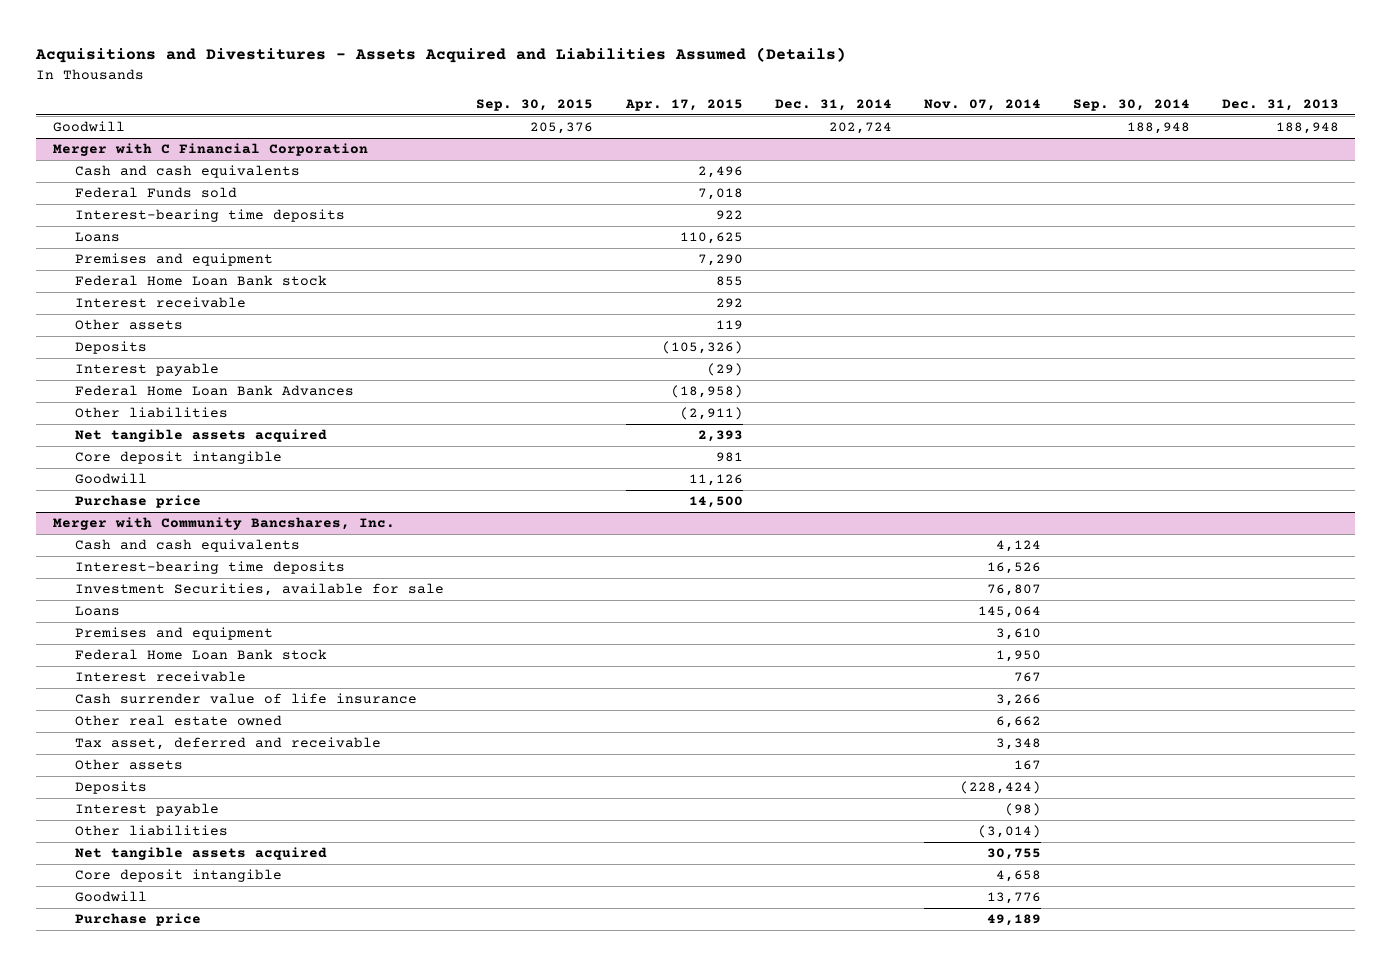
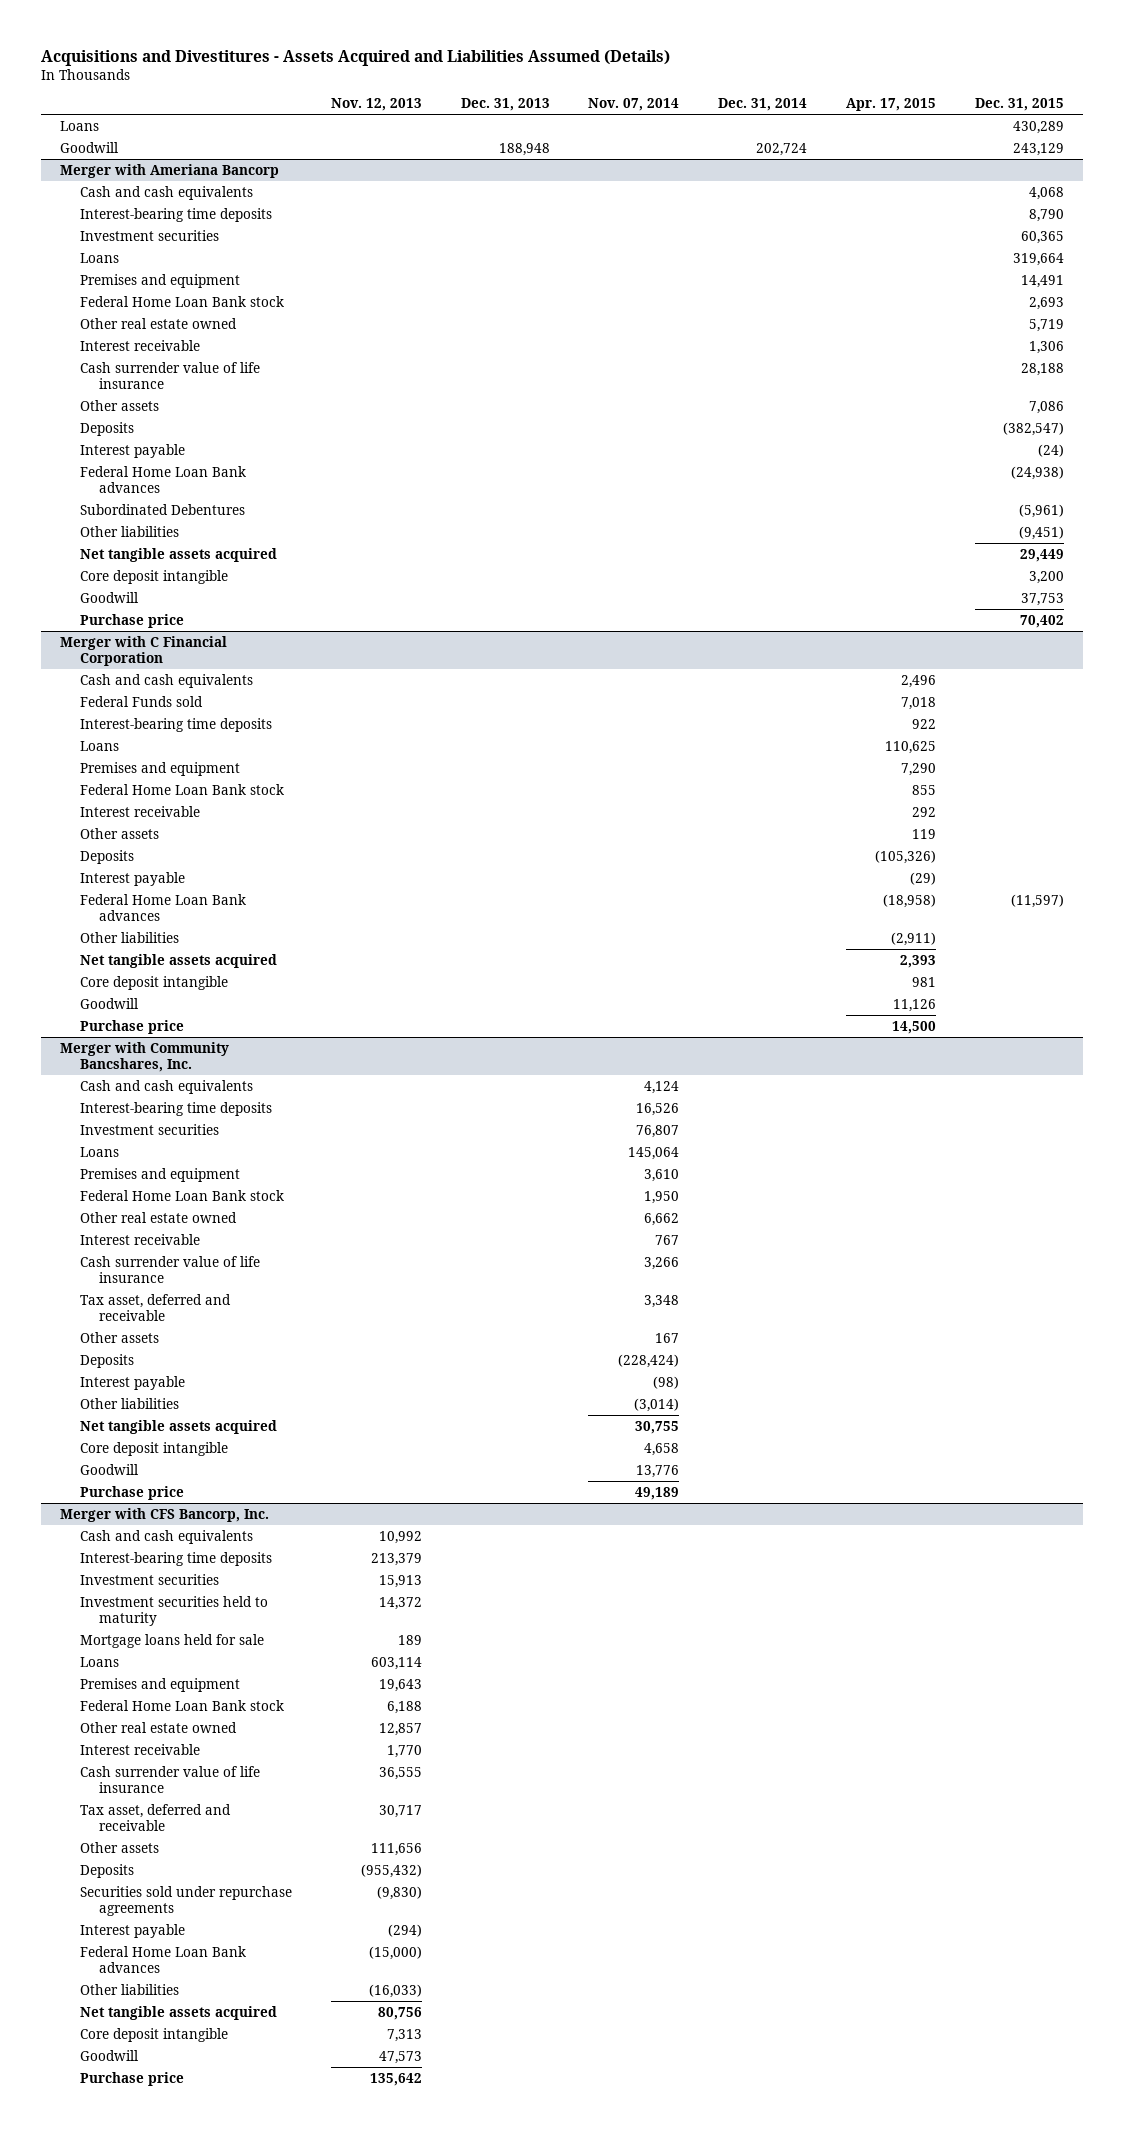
- | Sep. 30, 2015 | Apr. 17, 2015 | Dec. 31, 2014 | Nov. 07, 2014 | Sep. 30, 2014 | Dec. 31, 2013
+ | Nov. 12, 2013 | Dec. 31, 2013 | Nov. 07, 2014 | Dec. 31, 2014 | Apr. 17, 2015 | Dec. 31, 2015
+ Loans | | | | | | 430,289
+ Merger with Ameriana Bancorp
+ Cash and cash equivalents | | | | | | 4,068
+ Interest-bearing time deposits | | | | | | 8,790
+ Investment securities | | | | | | 60,365
+ Loans | | | | | | 319,664
+ Premises and equipment | | | | | | 14,491
+ Federal Home Loan Bank stock | | | | | | 2,693
+ Other real estate owned | | | | | | 5,719
+ Interest receivable | | | | | | 1,306
+ Cash surrender value of life insurance | | | | | | 28,188
+ Other assets | | | | | | 7,086
+ Deposits | | | | | | (382,547)
+ Interest payable | | | | | | (24)
+ Federal Home Loan Bank advances | | | | | | (24,938)
+ Subordinated Debentures | | | | | | (5,961)
+ Other liabilities | | | | | | (9,451)
+ Net tangible assets acquired | | | | | | 29,449
+ Core deposit intangible | | | | | | 3,200
+ Goodwill | | | | | | 37,753
+ Purchase price | | | | | | 70,402
@ Merger with C Financial Corporation
- Federal Home Loan Bank Advances | | (18,958) | | | |
+ Federal Home Loan Bank advances | | | | | (18,958) | (11,597)
@ Merger with Community Bancshares, Inc.
- Investment Securities, available for sale | | | | 76,807 | |
+ Investment securities | | | 76,807 | | |
moved up: Other real estate owned | | | 6,662 | | |
+ Merger with CFS Bancorp, Inc.
+ Cash and cash equivalents | 10,992 | | | | |
+ Interest-bearing time deposits | 213,379 | | | | |
+ Investment securities | 15,913 | | | | |
+ Investment securities held to maturity | 14,372 | | | | |
+ Mortgage loans held for sale | 189 | | | | |
+ Loans | 603,114 | | | | |
+ Premises and equipment | 19,643 | | | | |
+ Federal Home Loan Bank stock | 6,188 | | | | |
+ Other real estate owned | 12,857 | | | | |
+ Interest receivable | 1,770 | | | | |
+ Cash surrender value of life insurance | 36,555 | | | | |
+ Tax asset, deferred and receivable | 30,717 | | | | |
+ Other assets | 111,656 | | | | |
+ Deposits | (955,432) | | | | |
+ Securities sold under repurchase agreements | (9,830) | | | | |
+ Interest payable | (294) | | | | |
+ Federal Home Loan Bank advances | (15,000) | | | | |
+ Other liabilities | (16,033) | | | | |
+ Net tangible assets acquired | 80,756 | | | | |
+ Core deposit intangible | 7,313 | | | | |
+ Goodwill | 47,573 | | | | |
+ Purchase price | 135,642 | | | | |

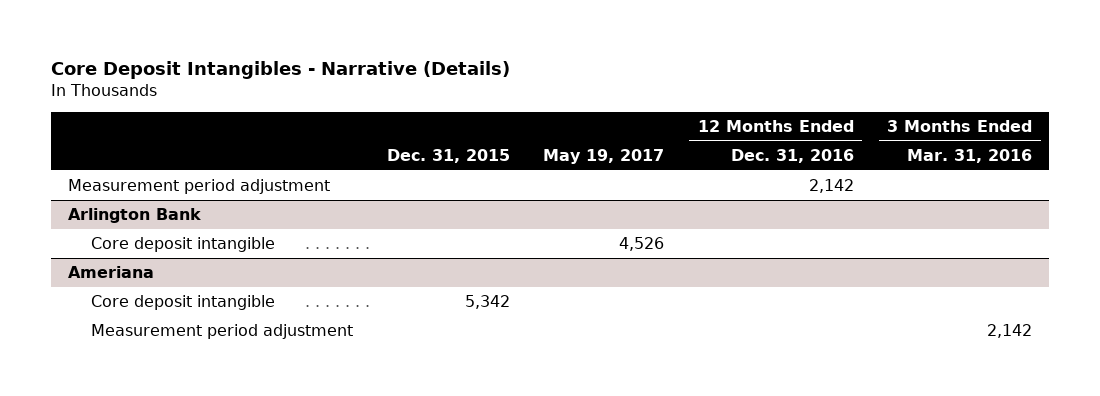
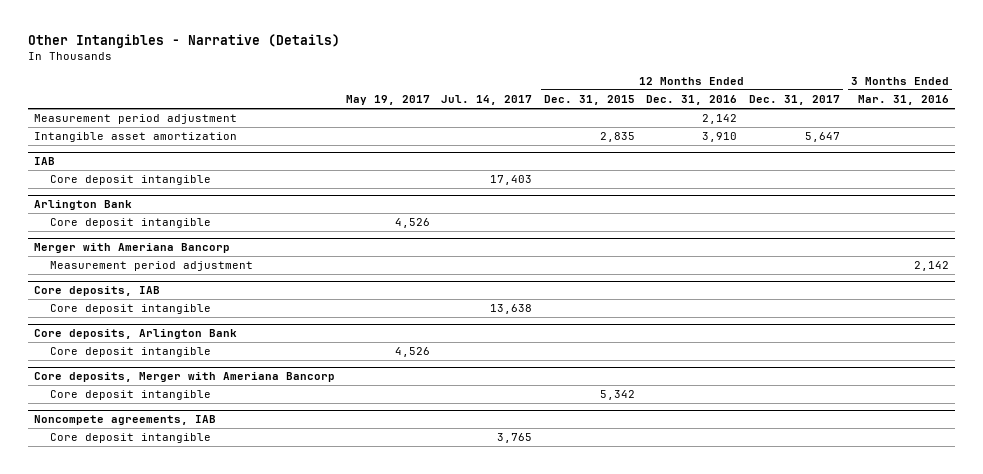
- Core Deposit Intangibles - Narrative (Details)
+ Other Intangibles - Narrative (Details)
- | Dec. 31, 2015 | May 19, 2017 | 12 Months Ended Dec. 31, 2016 | 3 Months Ended Mar. 31, 2016
+ | May 19, 2017 | Jul. 14, 2017 | 12 Months Ended Dec. 31, 2015 | 12 Months Ended Dec. 31, 2016 | 12 Months Ended Dec. 31, 2017 | 3 Months Ended Mar. 31, 2016
+ Intangible asset amortization | | | 2,835 | 3,910 | 5,647 |
+ IAB
+ Core deposit intangible | | 17,403 | | | |
- Ameriana
- Core deposit intangible | 5,342 | | |
+ Merger with Ameriana Bancorp
+ Core deposits, IAB
+ Core deposit intangible | | 13,638 | | | |
+ Core deposits, Arlington Bank
+ Core deposit intangible | 4,526 | | | | |
+ Core deposits, Merger with Ameriana Bancorp
+ Core deposit intangible | | | 5,342 | | |
+ Noncompete agreements, IAB
+ Core deposit intangible | | 3,765 | | | |

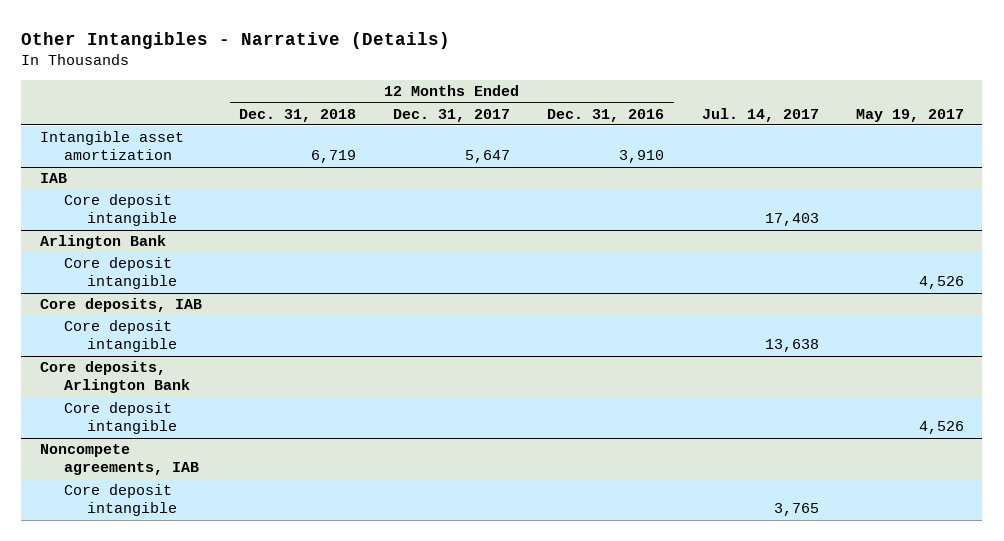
- | May 19, 2017 | Jul. 14, 2017 | 12 Months Ended Dec. 31, 2015 | 12 Months Ended Dec. 31, 2016 | 12 Months Ended Dec. 31, 2017 | 3 Months Ended Mar. 31, 2016
+ | 12 Months Ended Dec. 31, 2018 | 12 Months Ended Dec. 31, 2017 | 12 Months Ended Dec. 31, 2016 | Jul. 14, 2017 | May 19, 2017
- Measurement period adjustment | | | | 2,142 | |
- Merger with Ameriana Bancorp
- Measurement period adjustment | | | | | | 2,142
- Core deposits, Merger with Ameriana Bancorp
- Core deposit intangible | | | 5,342 | | |

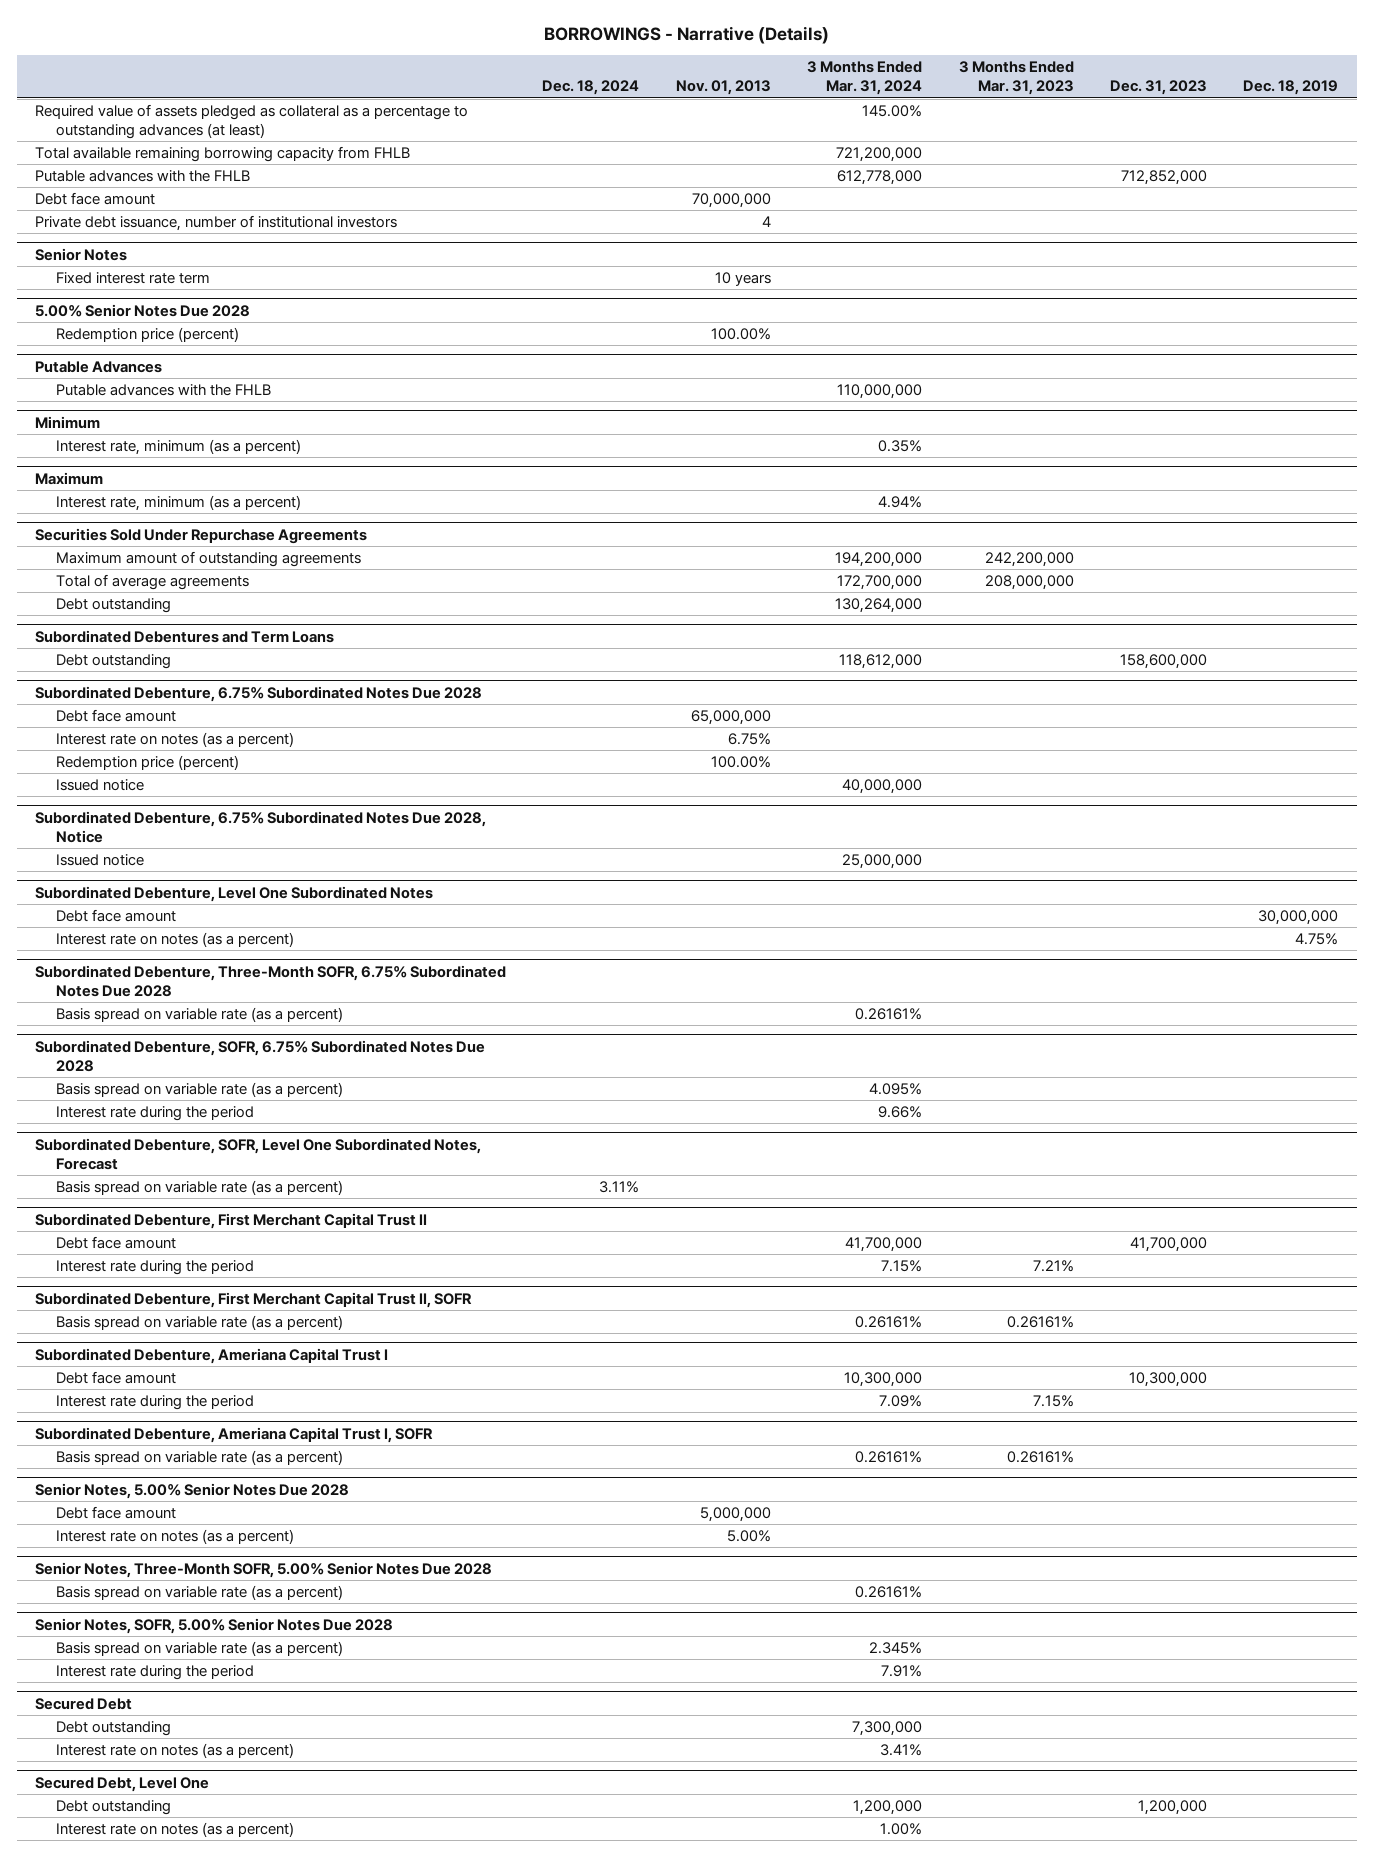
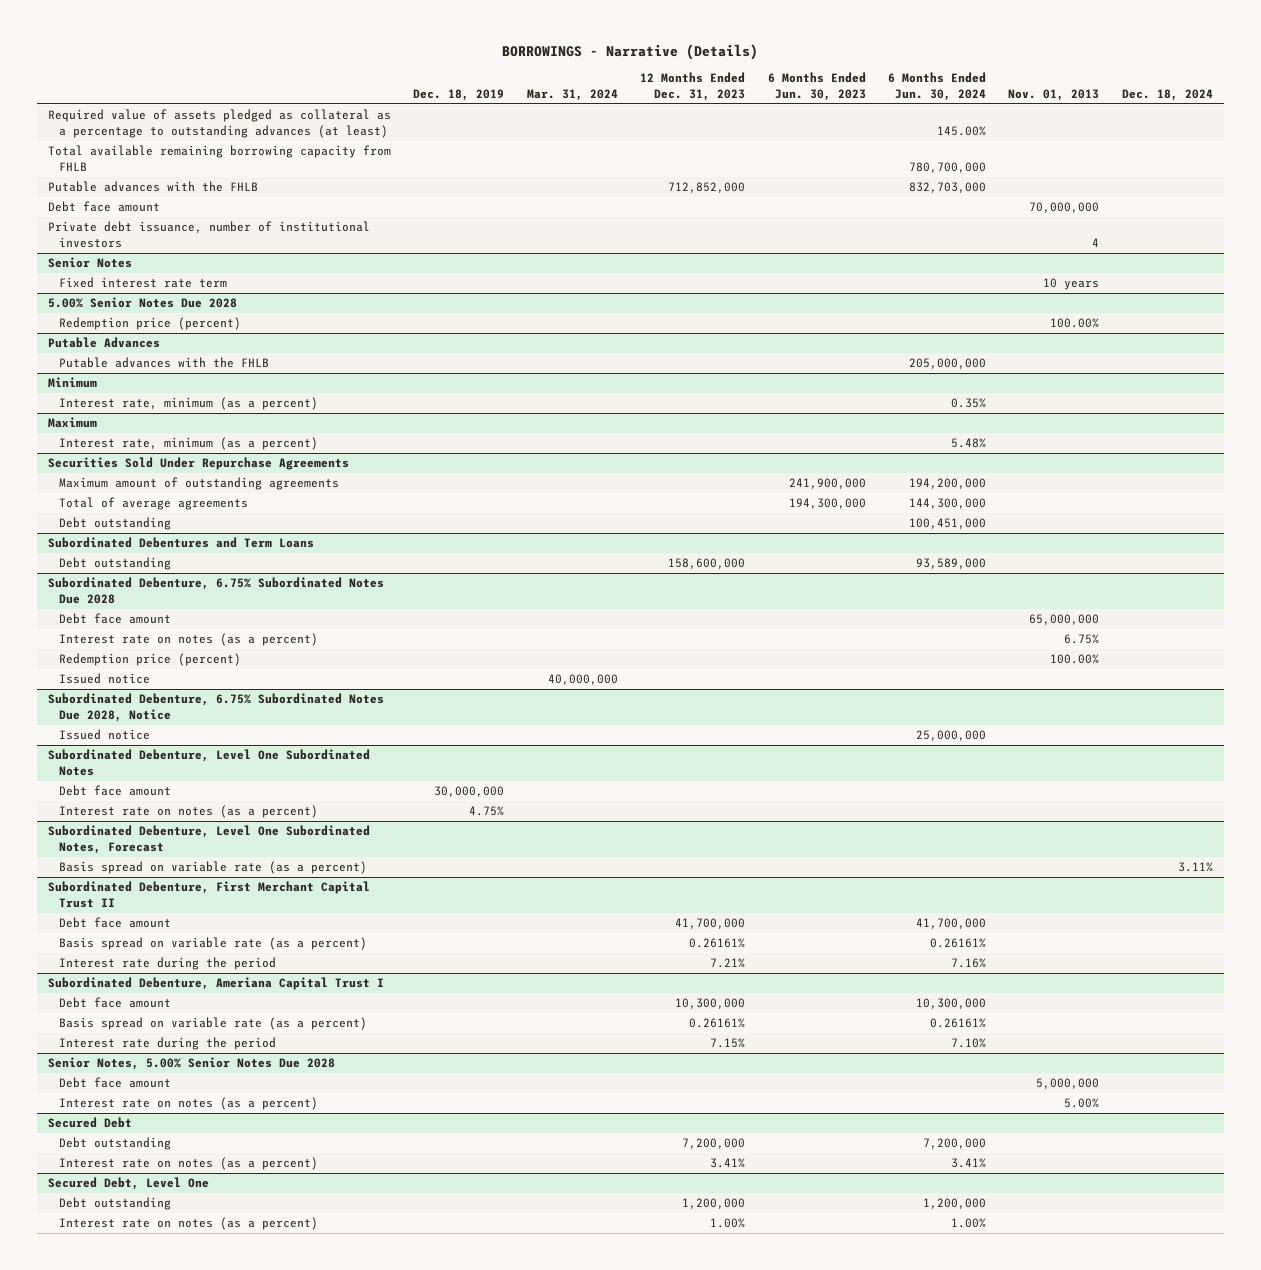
- | Dec. 18, 2024 | Nov. 01, 2013 | 3 Months Ended Mar. 31, 2024 | 3 Months Ended Mar. 31, 2023 | Dec. 31, 2023 | Dec. 18, 2019
+ | Dec. 18, 2019 | Mar. 31, 2024 | 12 Months Ended Dec. 31, 2023 | 6 Months Ended Jun. 30, 2023 | 6 Months Ended Jun. 30, 2024 | Nov. 01, 2013 | Dec. 18, 2024
- Subordinated Debenture, Three-Month SOFR, 6.75% Subordinated Notes Due 2028
- Basis spread on variable rate (as a percent) | | | 0.26161% | | |
- Subordinated Debenture, SOFR, 6.75% Subordinated Notes Due 2028
- Basis spread on variable rate (as a percent) | | | 4.095% | | |
- Interest rate during the period | | | 9.66% | | |
- Subordinated Debenture, SOFR, Level One Subordinated Notes, Forecast
+ Subordinated Debenture, Level One Subordinated Notes, Forecast
@ Subordinated Debenture, First Merchant Capital Trust II
+ Basis spread on variable rate (as a percent) | | | 0.26161% | | 0.26161% | |
- Subordinated Debenture, First Merchant Capital Trust II, SOFR
- Basis spread on variable rate (as a percent) | | | 0.26161% | 0.26161% | |
@ Subordinated Debenture, Ameriana Capital Trust I
+ Basis spread on variable rate (as a percent) | | | 0.26161% | | 0.26161% | |
- Subordinated Debenture, Ameriana Capital Trust I, SOFR
- Basis spread on variable rate (as a percent) | | | 0.26161% | 0.26161% | |
- Senior Notes, Three-Month SOFR, 5.00% Senior Notes Due 2028
- Basis spread on variable rate (as a percent) | | | 0.26161% | | |
- Senior Notes, SOFR, 5.00% Senior Notes Due 2028
- Basis spread on variable rate (as a percent) | | | 2.345% | | |
- Interest rate during the period | | | 7.91% | | |

